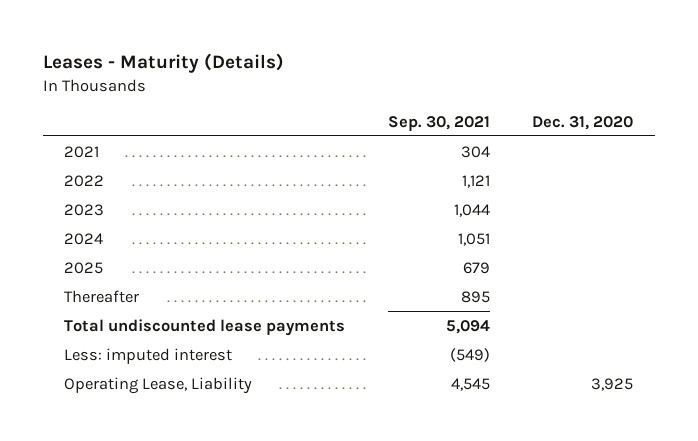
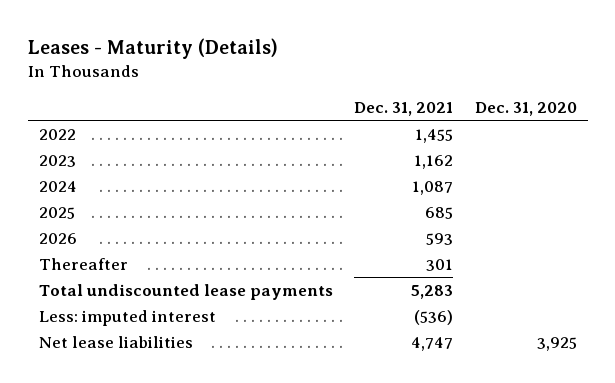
- | Sep. 30, 2021 | Dec. 31, 2020
+ | Dec. 31, 2021 | Dec. 31, 2020
- 2021 | 304 |
+ 2026 | 593 |
- Operating Lease, Liability | 4,545 | 3,925
+ Net lease liabilities | 4,747 | 3,925

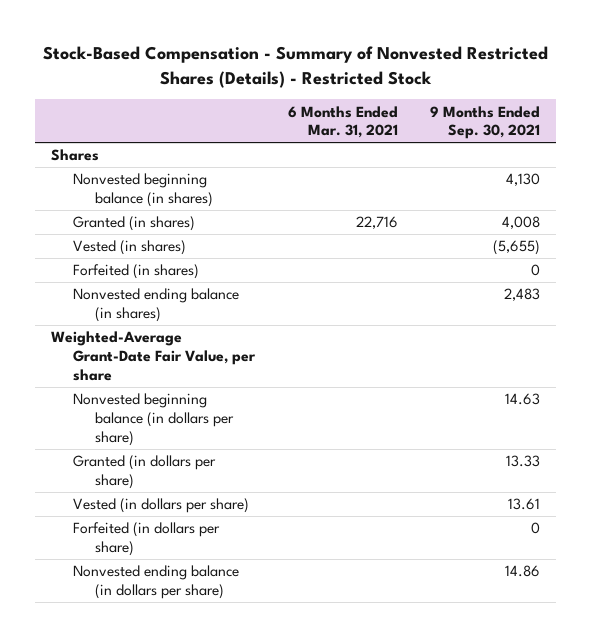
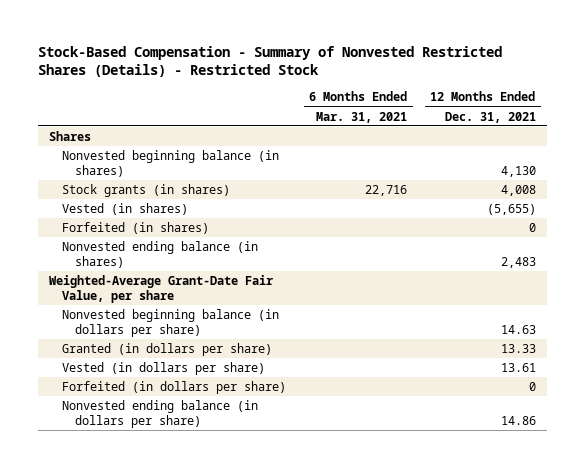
- | 6 Months Ended Mar. 31, 2021 | 9 Months Ended Sep. 30, 2021
+ | 6 Months Ended Mar. 31, 2021 | 12 Months Ended Dec. 31, 2021
- Granted (in shares) | 22,716 | 4,008
+ Stock grants (in shares) | 22,716 | 4,008

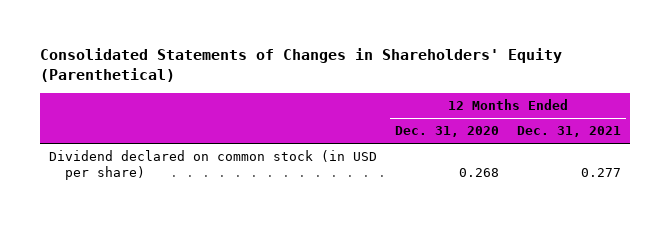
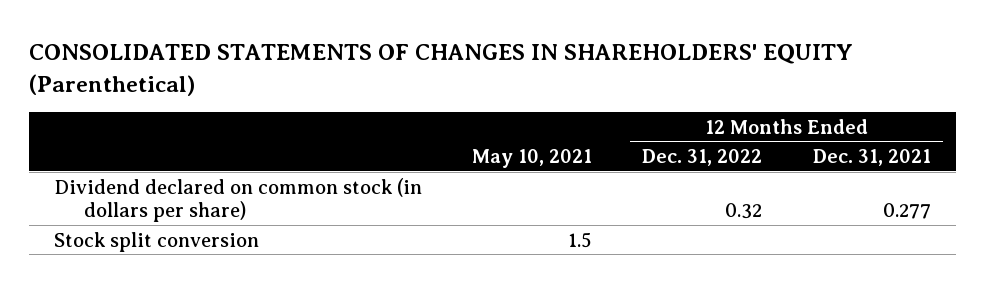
- Consolidated Statements of Changes in Shareholders' Equity (Parenthetical)
+ CONSOLIDATED STATEMENTS OF CHANGES IN SHAREHOLDERS' EQUITY (Parenthetical)
- | 12 Months Ended Dec. 31, 2020 | 12 Months Ended Dec. 31, 2021
+ | May 10, 2021 | 12 Months Ended Dec. 31, 2022 | 12 Months Ended Dec. 31, 2021
- Dividend declared on common stock (in USD per share) | 0.268 | 0.277
+ Dividend declared on common stock (in dollars per share) | | 0.32 | 0.277
+ Stock split conversion | 1.5 | |

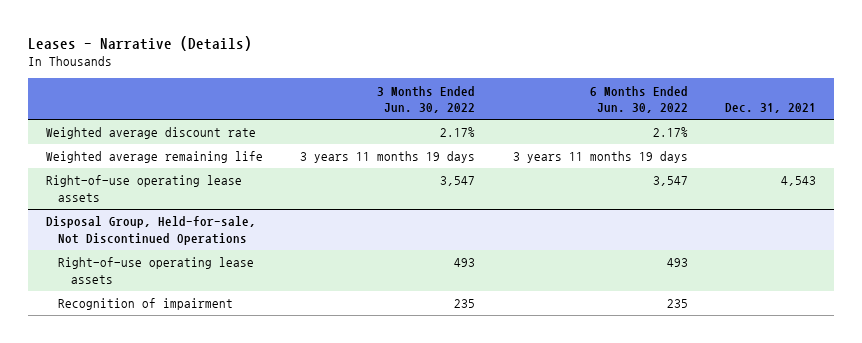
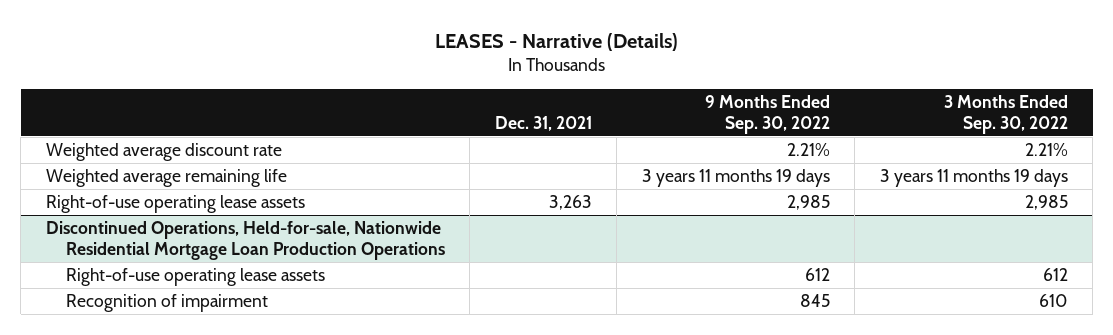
- Leases - Narrative (Details)
+ LEASES - Narrative (Details)
- | 3 Months Ended Jun. 30, 2022 | 6 Months Ended Jun. 30, 2022 | Dec. 31, 2021
+ | Dec. 31, 2021 | 9 Months Ended Sep. 30, 2022 | 3 Months Ended Sep. 30, 2022
- Right-of-use operating lease assets | 3,547 | 3,547 | 4,543
- Disposal Group, Held-for-sale, Not Discontinued Operations
- Right-of-use operating lease assets | 493 | 493 |
- Recognition of impairment | 235 | 235 |
+ Right-of-use operating lease assets | 3,263 | 2,985 | 2,985
+ Discontinued Operations, Held-for-sale, Nationwide Residential Mortgage Loan Production Operations
+ Right-of-use operating lease assets | | 612 | 612
+ Recognition of impairment | | 845 | 610

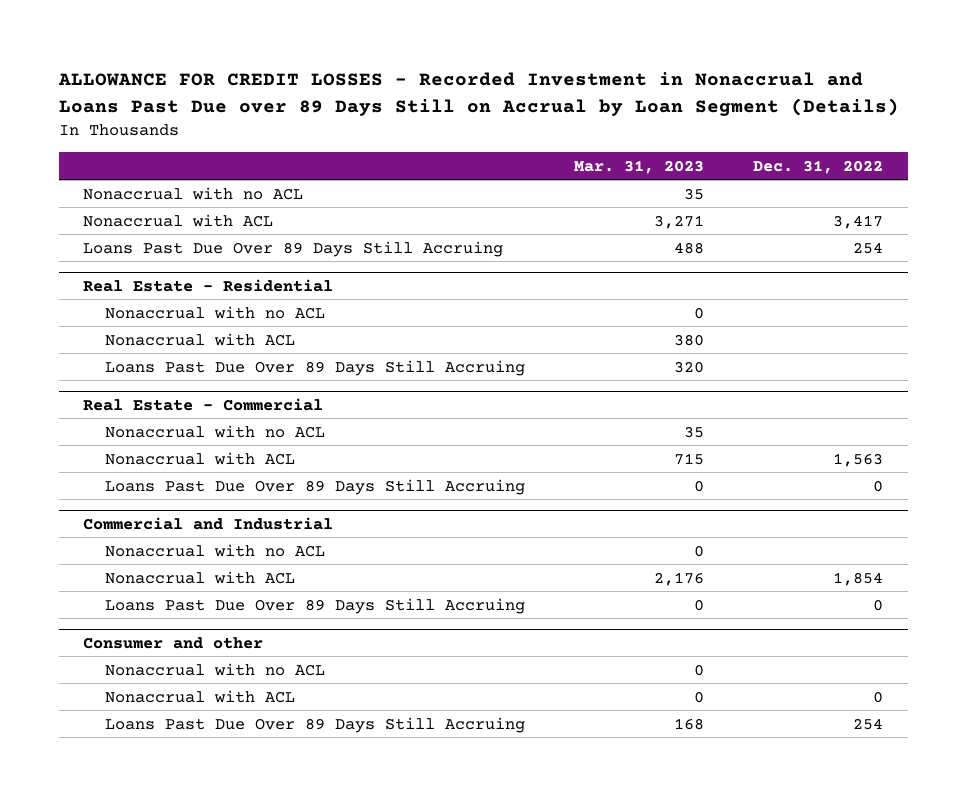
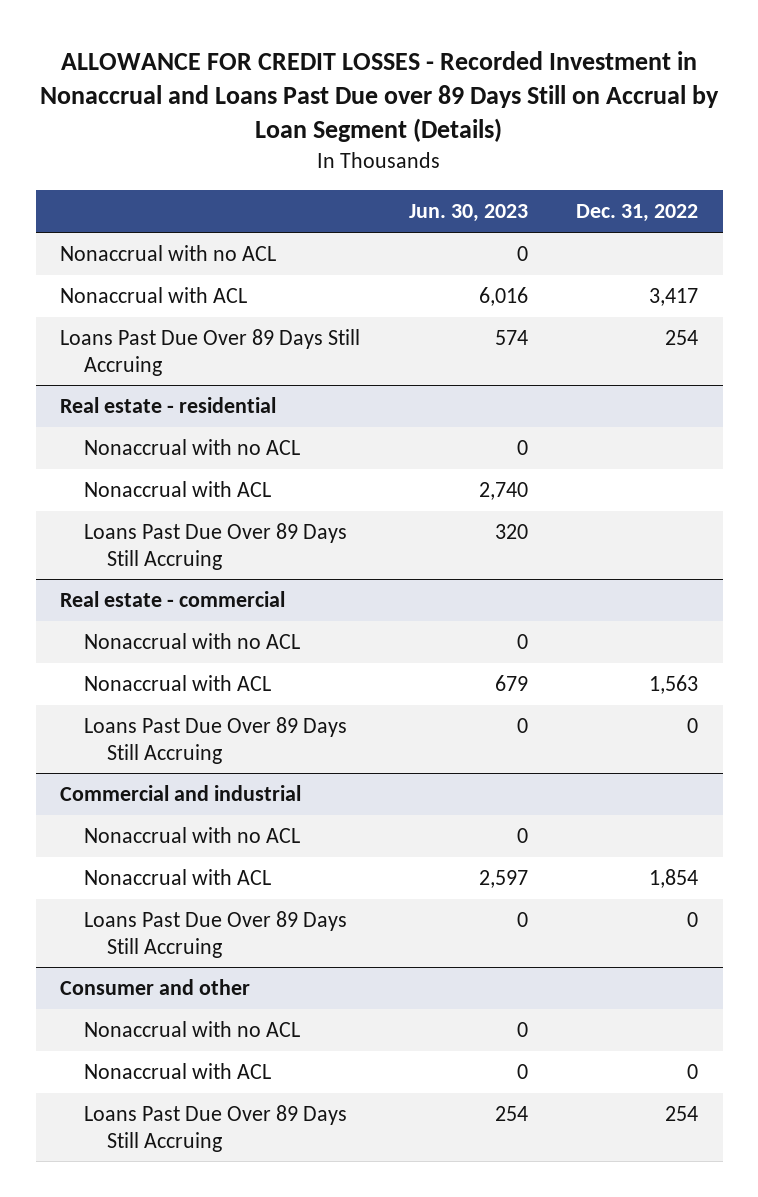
- | Mar. 31, 2023 | Dec. 31, 2022
+ | Jun. 30, 2023 | Dec. 31, 2022
- Real Estate - Residential
+ Real estate - residential
- Real Estate - Commercial
+ Real estate - commercial
- Commercial and Industrial
+ Commercial and industrial

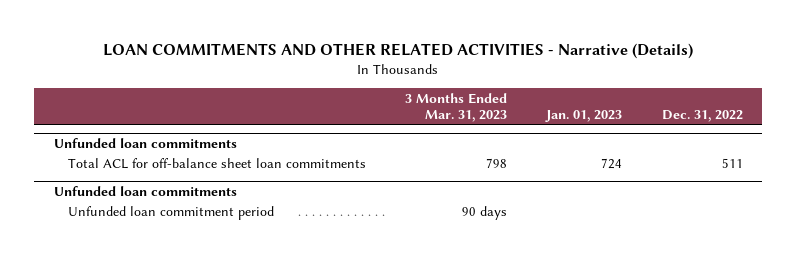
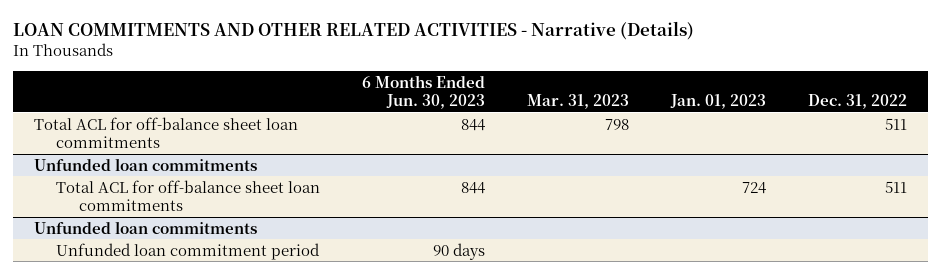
- | 3 Months Ended Mar. 31, 2023 | Jan. 01, 2023 | Dec. 31, 2022
+ | 6 Months Ended Jun. 30, 2023 | Mar. 31, 2023 | Jan. 01, 2023 | Dec. 31, 2022
+ Total ACL for off-balance sheet loan commitments | 844 | 798 | | 511

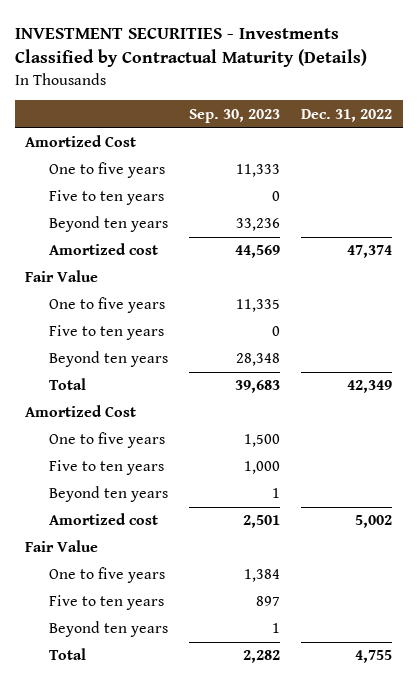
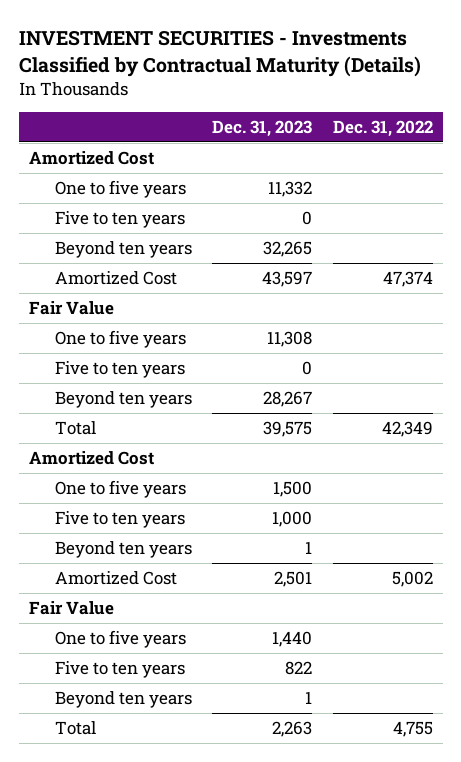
- | Sep. 30, 2023 | Dec. 31, 2022
+ | Dec. 31, 2023 | Dec. 31, 2022
- Amortized cost | 44,569 | 47,374
+ Amortized Cost | 43,597 | 47,374
- Amortized cost | 2,501 | 5,002
+ Amortized Cost | 2,501 | 5,002

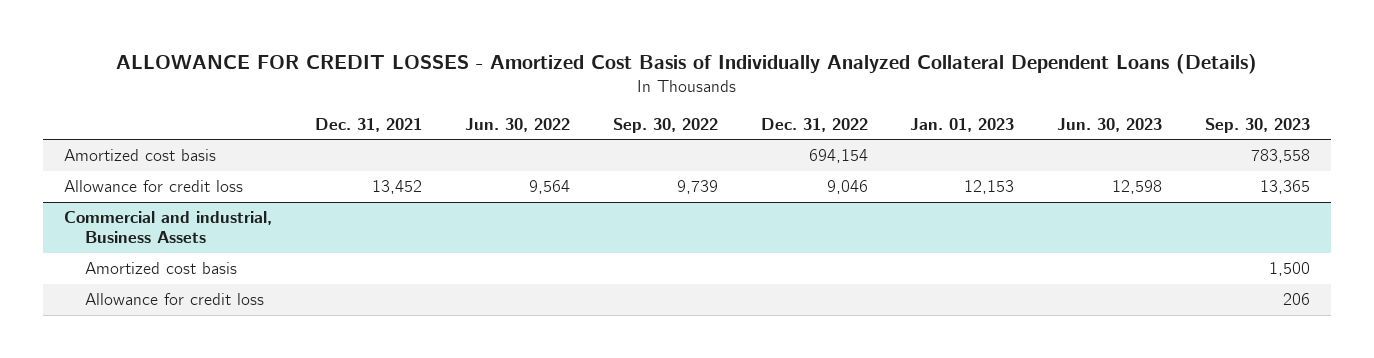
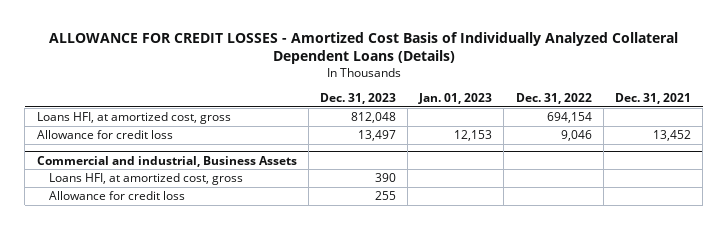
- | Dec. 31, 2021 | Jun. 30, 2022 | Sep. 30, 2022 | Dec. 31, 2022 | Jan. 01, 2023 | Jun. 30, 2023 | Sep. 30, 2023
+ | Dec. 31, 2023 | Jan. 01, 2023 | Dec. 31, 2022 | Dec. 31, 2021
- Amortized cost basis | | | | 694,154 | | | 783,558
+ Loans HFI, at amortized cost, gross | 812,048 | | 694,154 |
@ Commercial and industrial, Business Assets
- Amortized cost basis | | | | | | | 1,500
+ Loans HFI, at amortized cost, gross | 390 | | |

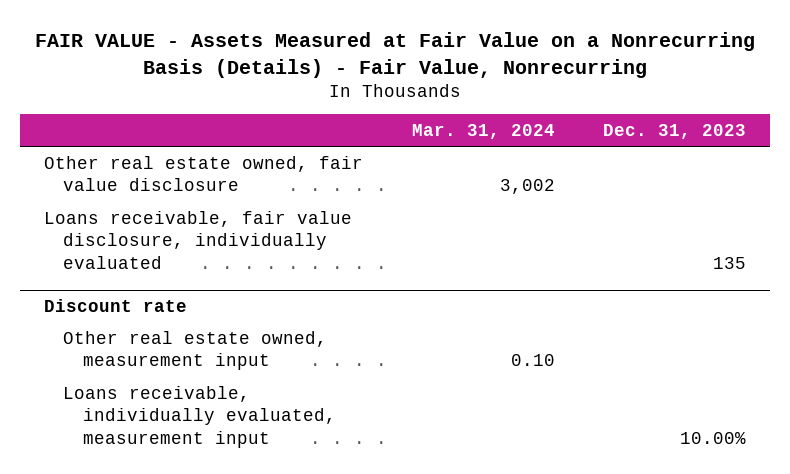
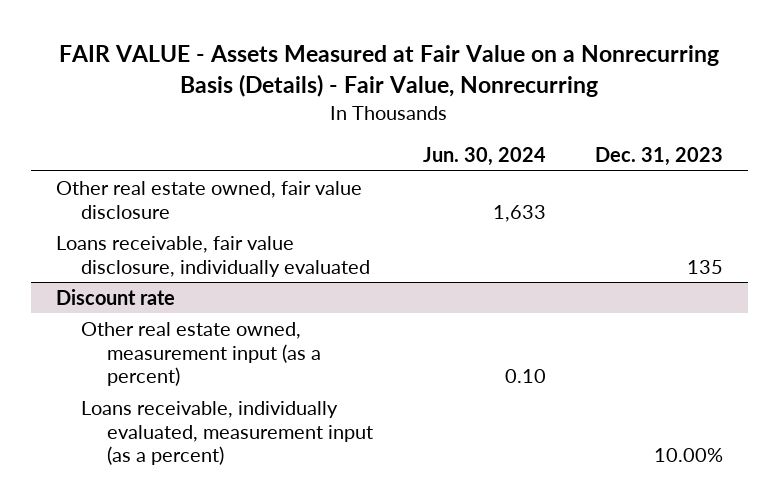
- | Mar. 31, 2024 | Dec. 31, 2023
+ | Jun. 30, 2024 | Dec. 31, 2023
@ Discount rate
- Other real estate owned, measurement input | 0.10 |
- Loans receivable, individually evaluated, measurement input | | 10.00%
+ Other real estate owned, measurement input (as a percent) | 0.10 |
+ Loans receivable, individually evaluated, measurement input (as a percent) | | 10.00%

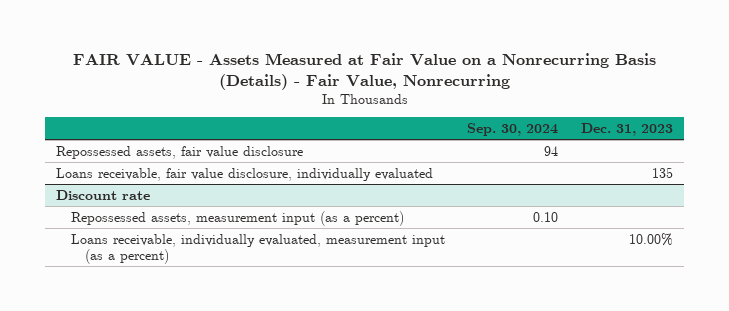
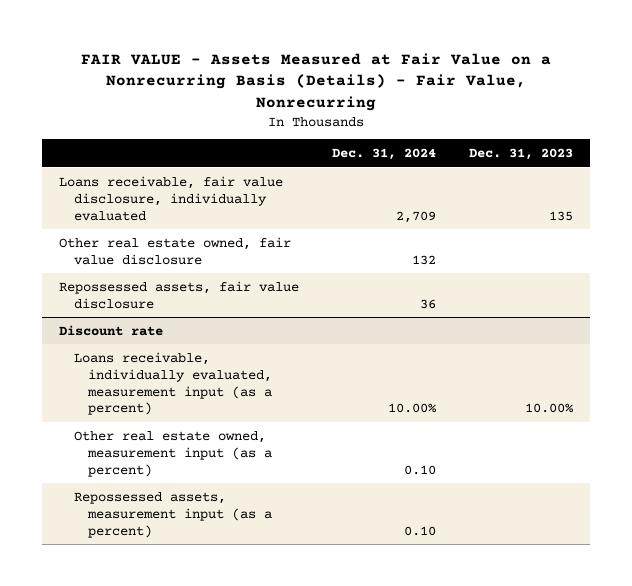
- | Sep. 30, 2024 | Dec. 31, 2023
+ | Dec. 31, 2024 | Dec. 31, 2023
+ Other real estate owned, fair value disclosure | 132 |
moved down: Repossessed assets, fair value disclosure | 36 |
@ Discount rate
+ Other real estate owned, measurement input (as a percent) | 0.10 |
moved down: Repossessed assets, measurement input (as a percent) | 0.10 |

